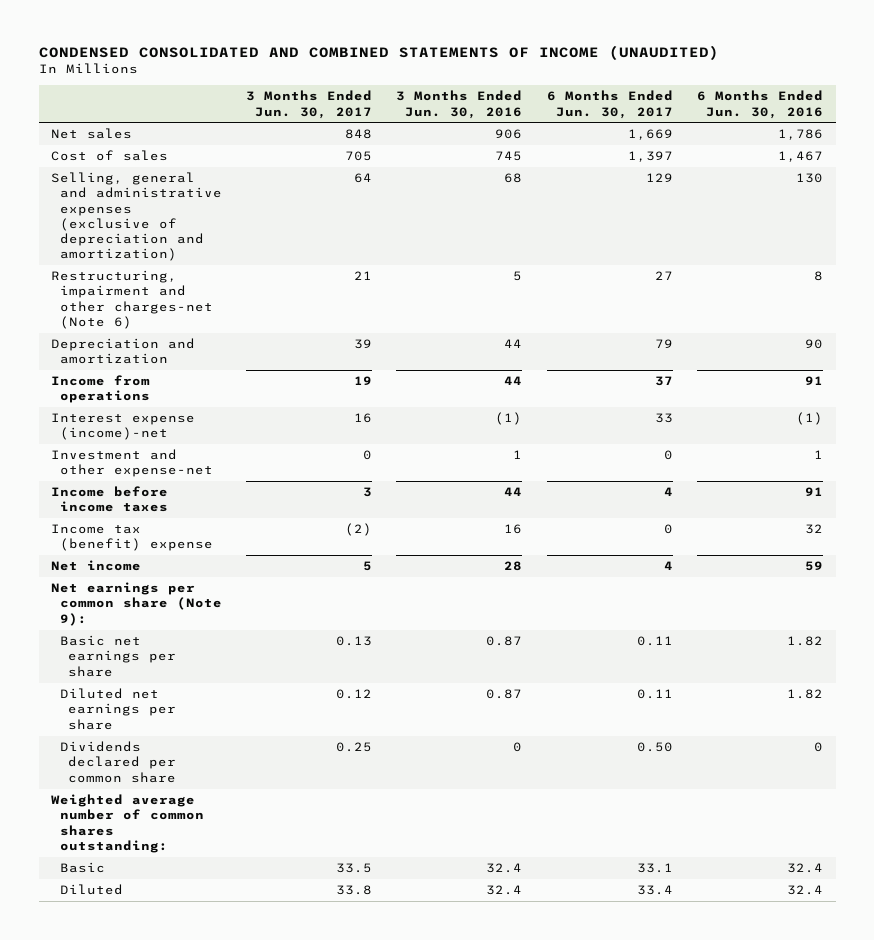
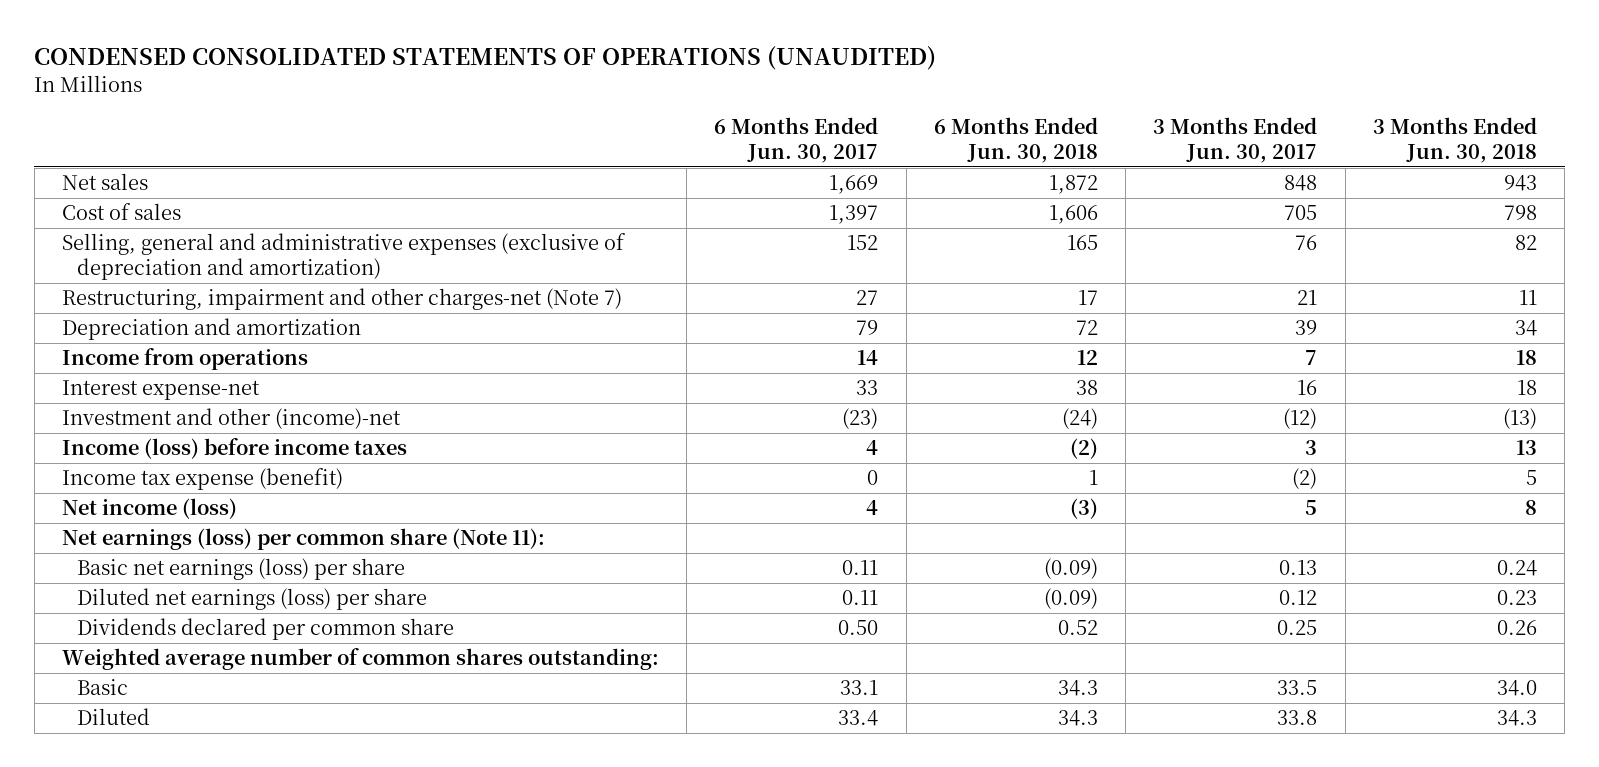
- CONDENSED CONSOLIDATED AND COMBINED STATEMENTS OF INCOME (UNAUDITED)
+ CONDENSED CONSOLIDATED STATEMENTS OF OPERATIONS (UNAUDITED)
- | 3 Months Ended Jun. 30, 2017 | 3 Months Ended Jun. 30, 2016 | 6 Months Ended Jun. 30, 2017 | 6 Months Ended Jun. 30, 2016
+ | 6 Months Ended Jun. 30, 2017 | 6 Months Ended Jun. 30, 2018 | 3 Months Ended Jun. 30, 2017 | 3 Months Ended Jun. 30, 2018
- Selling, general and administrative expenses (exclusive of depreciation and amortization) | 64 | 68 | 129 | 130
- Restructuring, impairment and other charges-net (Note 6) | 21 | 5 | 27 | 8
+ Selling, general and administrative expenses (exclusive of depreciation and amortization) | 152 | 165 | 76 | 82
+ Restructuring, impairment and other charges-net (Note 7) | 27 | 17 | 21 | 11
- Income from operations | 19 | 44 | 37 | 91
- Interest expense (income)-net | 16 | (1) | 33 | (1)
- Investment and other expense-net | 0 | 1 | 0 | 1
- Income before income taxes | 3 | 44 | 4 | 91
- Income tax (benefit) expense | (2) | 16 | 0 | 32
- Net income | 5 | 28 | 4 | 59
- Net earnings per common share (Note 9):
- Basic net earnings per share | 0.13 | 0.87 | 0.11 | 1.82
- Diluted net earnings per share | 0.12 | 0.87 | 0.11 | 1.82
+ Income from operations | 14 | 12 | 7 | 18
+ Interest expense-net | 33 | 38 | 16 | 18
+ Investment and other (income)-net | (23) | (24) | (12) | (13)
+ Income (loss) before income taxes | 4 | (2) | 3 | 13
+ Income tax expense (benefit) | 0 | 1 | (2) | 5
+ Net income (loss) | 4 | (3) | 5 | 8
+ Net earnings (loss) per common share (Note 11):
+ Basic net earnings (loss) per share | 0.11 | (0.09) | 0.13 | 0.24
+ Diluted net earnings (loss) per share | 0.11 | (0.09) | 0.12 | 0.23

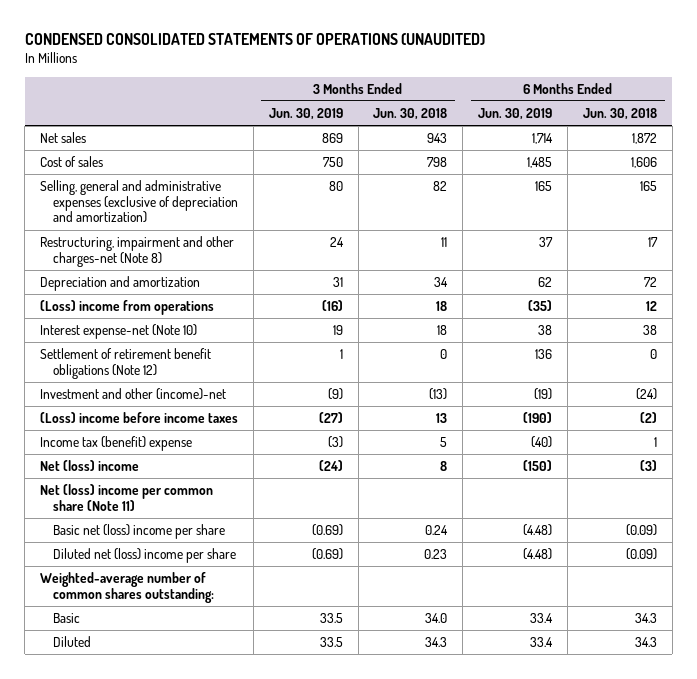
- | 6 Months Ended Jun. 30, 2017 | 6 Months Ended Jun. 30, 2018 | 3 Months Ended Jun. 30, 2017 | 3 Months Ended Jun. 30, 2018
+ | 3 Months Ended Jun. 30, 2019 | 3 Months Ended Jun. 30, 2018 | 6 Months Ended Jun. 30, 2019 | 6 Months Ended Jun. 30, 2018
- Restructuring, impairment and other charges-net (Note 7) | 27 | 17 | 21 | 11
+ Restructuring, impairment and other charges-net (Note 8) | 24 | 11 | 37 | 17
- Income from operations | 14 | 12 | 7 | 18
- Interest expense-net | 33 | 38 | 16 | 18
+ (Loss) income from operations | (16) | 18 | (35) | 12
+ Interest expense-net (Note 10) | 19 | 18 | 38 | 38
+ Settlement of retirement benefit obligations (Note 12) | 1 | 0 | 136 | 0
- Income (loss) before income taxes | 4 | (2) | 3 | 13
- Income tax expense (benefit) | 0 | 1 | (2) | 5
- Net income (loss) | 4 | (3) | 5 | 8
- Net earnings (loss) per common share (Note 11):
- Basic net earnings (loss) per share | 0.11 | (0.09) | 0.13 | 0.24
- Diluted net earnings (loss) per share | 0.11 | (0.09) | 0.12 | 0.23
- Dividends declared per common share | 0.50 | 0.52 | 0.25 | 0.26
- Weighted average number of common shares outstanding:
+ (Loss) income before income taxes | (27) | 13 | (190) | (2)
+ Income tax (benefit) expense | (3) | 5 | (40) | 1
+ Net (loss) income | (24) | 8 | (150) | (3)
+ Net (loss) income per common share (Note 11)
+ Basic net (loss) income per share | (0.69) | 0.24 | (4.48) | (0.09)
+ Diluted net (loss) income per share | (0.69) | 0.23 | (4.48) | (0.09)
+ Weighted-average number of common shares outstanding:

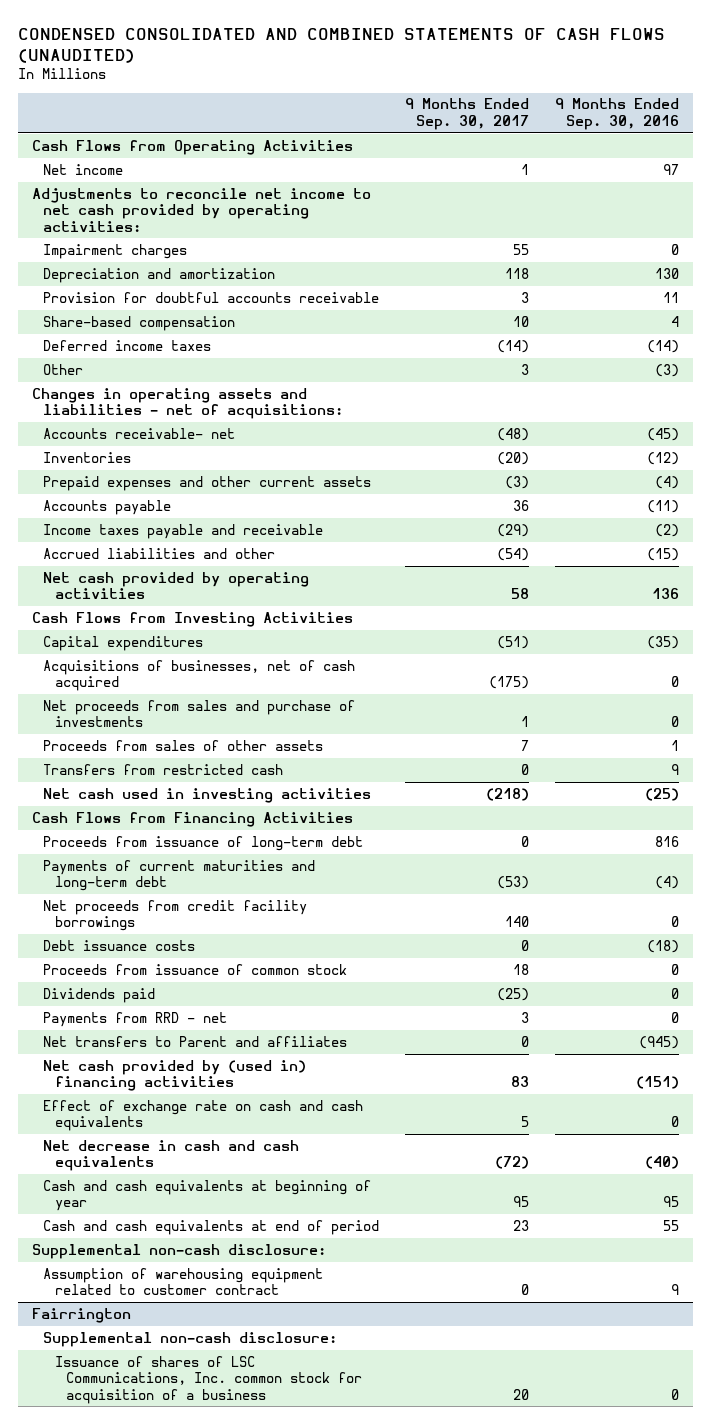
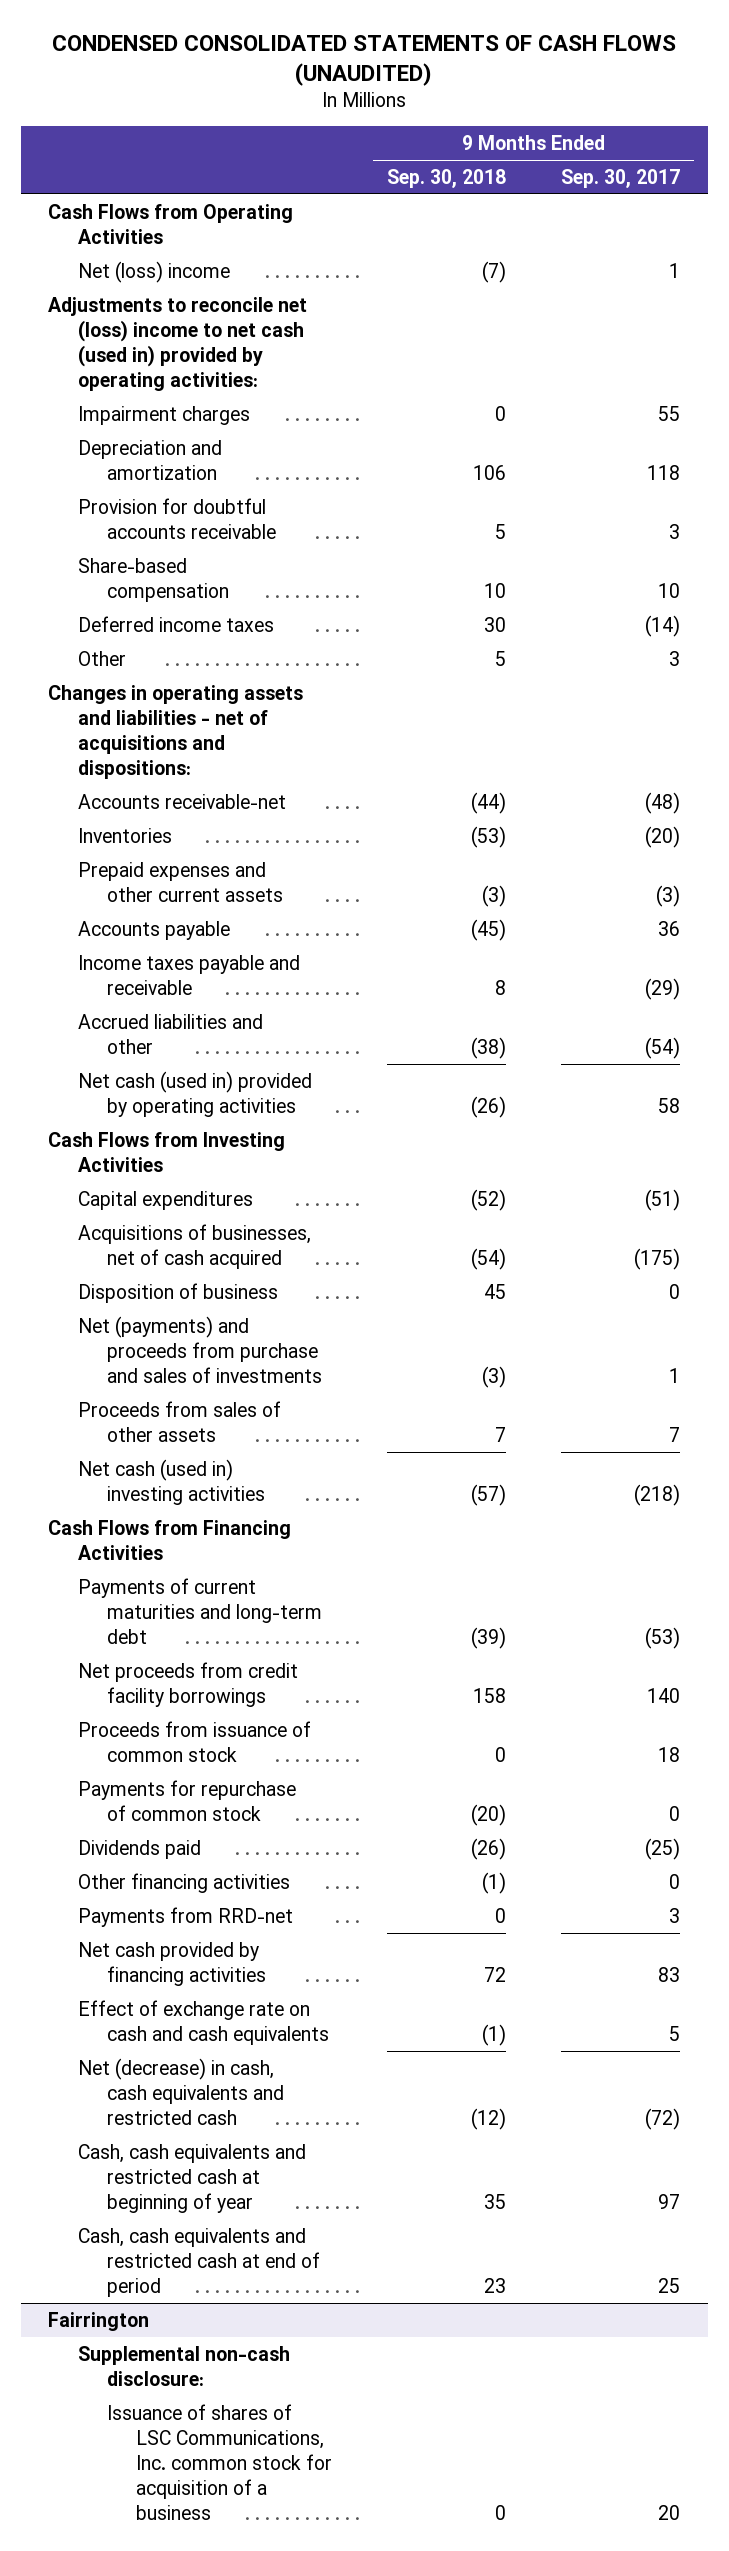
- CONDENSED CONSOLIDATED AND COMBINED STATEMENTS OF CASH FLOWS (UNAUDITED)
+ CONDENSED CONSOLIDATED STATEMENTS OF CASH FLOWS (UNAUDITED)
- | 9 Months Ended Sep. 30, 2017 | 9 Months Ended Sep. 30, 2016
+ | 9 Months Ended Sep. 30, 2018 | 9 Months Ended Sep. 30, 2017
- Net income | 1 | 97
- Adjustments to reconcile net income to net cash provided by operating activities:
+ Net (loss) income | (7) | 1
+ Adjustments to reconcile net (loss) income to net cash (used in) provided by operating activities:
- Changes in operating assets and liabilities - net of acquisitions:
- Accounts receivable- net | (48) | (45)
+ Changes in operating assets and liabilities - net of acquisitions and dispositions:
+ Accounts receivable-net | (44) | (48)
- Net cash provided by operating activities | 58 | 136
+ Net cash (used in) provided by operating activities | (26) | 58
- Net proceeds from sales and purchase of investments | 1 | 0
+ Disposition of business | 45 | 0
+ Net (payments) and proceeds from purchase and sales of investments | (3) | 1
- Transfers from restricted cash | 0 | 9
- Net cash used in investing activities | (218) | (25)
+ Net cash (used in) investing activities | (57) | (218)
- Proceeds from issuance of long-term debt | 0 | 816
- Debt issuance costs | 0 | (18)
+ Payments for repurchase of common stock | (20) | 0
- Payments from RRD - net | 3 | 0
- Net transfers to Parent and affiliates | 0 | (945)
- Net cash provided by (used in) financing activities | 83 | (151)
+ Other financing activities | (1) | 0
+ Payments from RRD-net | 0 | 3
+ Net cash provided by financing activities | 72 | 83
- Net decrease in cash and cash equivalents | (72) | (40)
- Cash and cash equivalents at beginning of year | 95 | 95
- Cash and cash equivalents at end of period | 23 | 55
- Supplemental non-cash disclosure:
- Assumption of warehousing equipment related to customer contract | 0 | 9
+ Net (decrease) in cash, cash equivalents and restricted cash | (12) | (72)
+ Cash, cash equivalents and restricted cash at beginning of year | 35 | 97
+ Cash, cash equivalents and restricted cash at end of period | 23 | 25

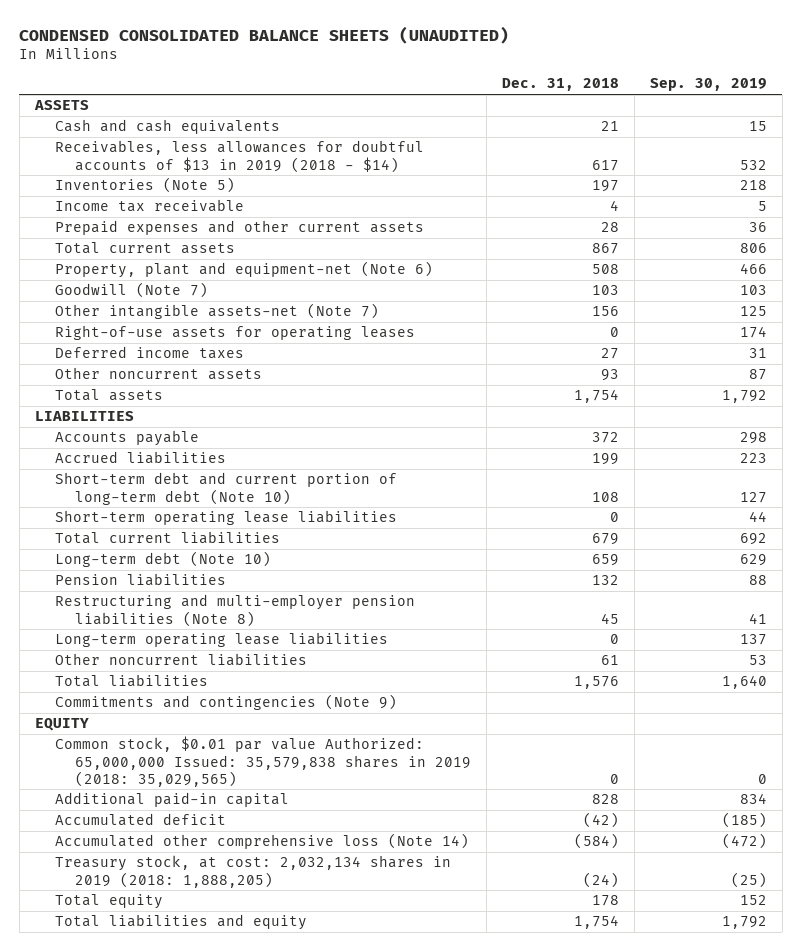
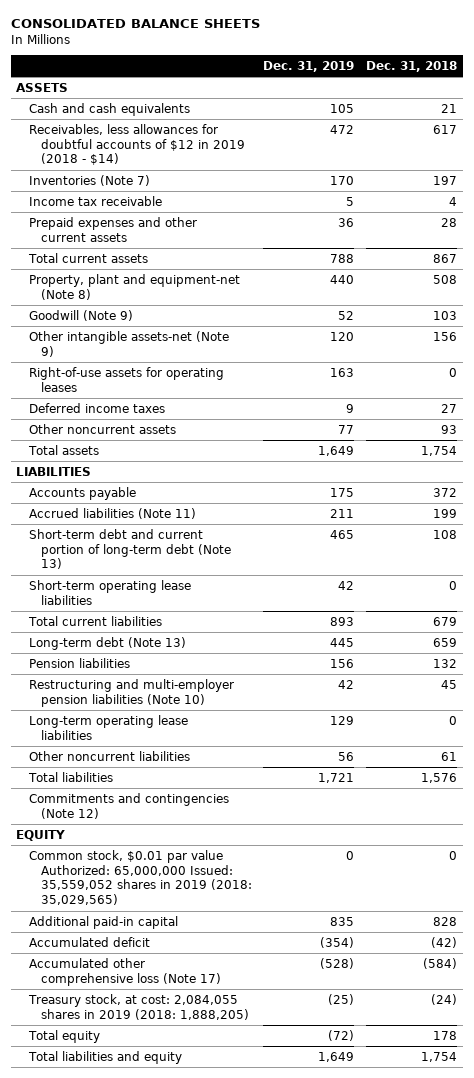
- CONDENSED CONSOLIDATED BALANCE SHEETS (UNAUDITED)
+ CONSOLIDATED BALANCE SHEETS
- | Dec. 31, 2018 | Sep. 30, 2019
+ | Dec. 31, 2019 | Dec. 31, 2018
- Receivables, less allowances for doubtful accounts of $13 in 2019 (2018 - $14) | 617 | 532
- Inventories (Note 5) | 197 | 218
+ Receivables, less allowances for doubtful accounts of $12 in 2019 (2018 - $14) | 472 | 617
+ Inventories (Note 7) | 170 | 197
- Property, plant and equipment-net (Note 6) | 508 | 466
- Goodwill (Note 7) | 103 | 103
- Other intangible assets-net (Note 7) | 156 | 125
+ Property, plant and equipment-net (Note 8) | 440 | 508
+ Goodwill (Note 9) | 52 | 103
+ Other intangible assets-net (Note 9) | 120 | 156
- Accrued liabilities | 199 | 223
- Short-term debt and current portion of long-term debt (Note 10) | 108 | 127
+ Accrued liabilities (Note 11) | 211 | 199
+ Short-term debt and current portion of long-term debt (Note 13) | 465 | 108
- Long-term debt (Note 10) | 659 | 629
+ Long-term debt (Note 13) | 445 | 659
- Restructuring and multi-employer pension liabilities (Note 8) | 45 | 41
+ Restructuring and multi-employer pension liabilities (Note 10) | 42 | 45
- Commitments and contingencies (Note 9)
+ Commitments and contingencies (Note 12)
- Common stock, $0.01 par value Authorized: 65,000,000 Issued: 35,579,838 shares in 2019 (2018: 35,029,565) | 0 | 0
+ Common stock, $0.01 par value Authorized: 65,000,000 Issued: 35,559,052 shares in 2019 (2018: 35,029,565) | 0 | 0
- Accumulated other comprehensive loss (Note 14) | (584) | (472)
- Treasury stock, at cost: 2,032,134 shares in 2019 (2018: 1,888,205) | (24) | (25)
+ Accumulated other comprehensive loss (Note 17) | (528) | (584)
+ Treasury stock, at cost: 2,084,055 shares in 2019 (2018: 1,888,205) | (25) | (24)

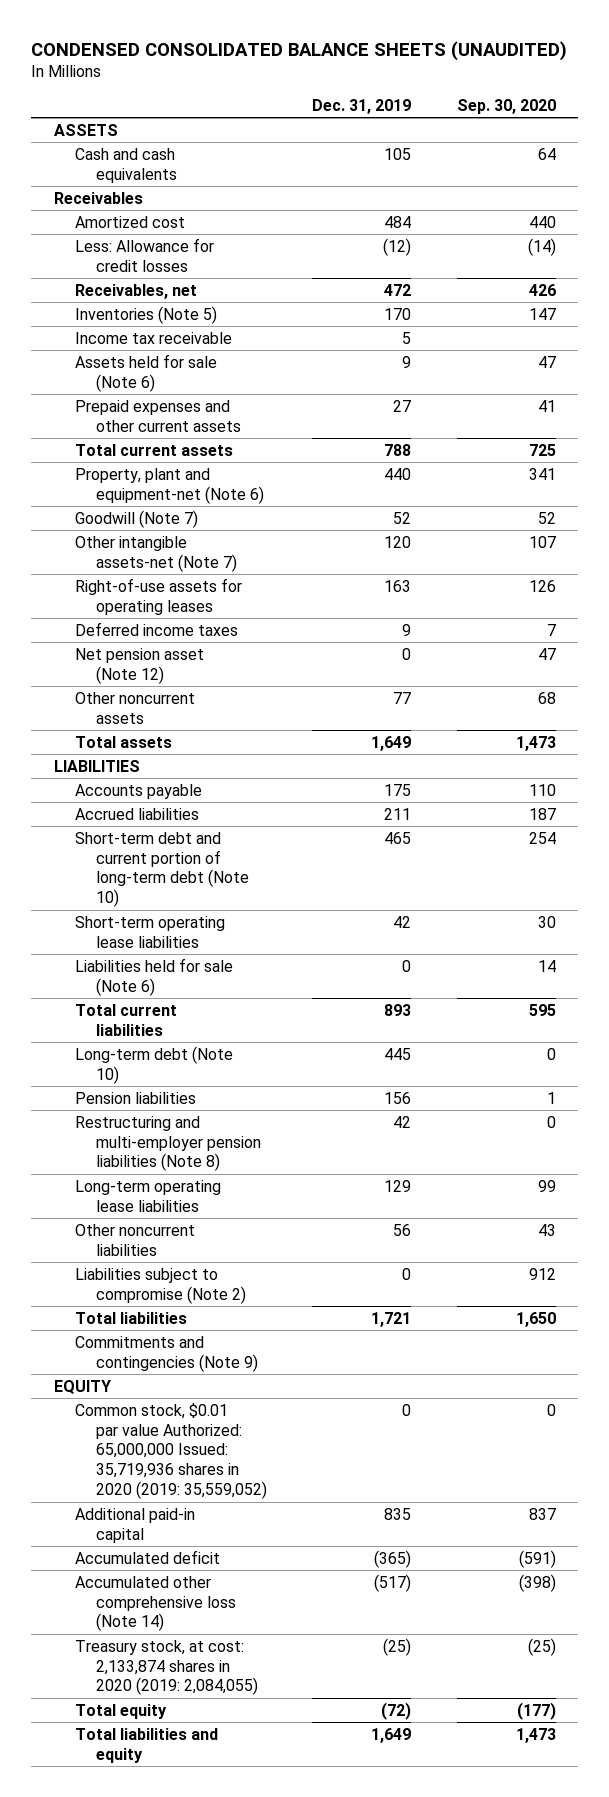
- CONSOLIDATED BALANCE SHEETS
+ CONDENSED CONSOLIDATED BALANCE SHEETS (UNAUDITED)
- | Dec. 31, 2019 | Dec. 31, 2018
+ | Dec. 31, 2019 | Sep. 30, 2020
- Receivables, less allowances for doubtful accounts of $12 in 2019 (2018 - $14) | 472 | 617
- Inventories (Note 7) | 170 | 197
+ Receivables
+ Amortized cost | 484 | 440
+ Less: Allowance for credit losses | (12) | (14)
+ Receivables, net | 472 | 426
+ Inventories (Note 5) | 170 | 147
- Prepaid expenses and other current assets | 36 | 28
+ Assets held for sale (Note 6) | 9 | 47
+ Prepaid expenses and other current assets | 27 | 41
- Property, plant and equipment-net (Note 8) | 440 | 508
- Goodwill (Note 9) | 52 | 103
- Other intangible assets-net (Note 9) | 120 | 156
+ Property, plant and equipment-net (Note 6) | 440 | 341
+ Goodwill (Note 7) | 52 | 52
+ Other intangible assets-net (Note 7) | 120 | 107
+ Net pension asset (Note 12) | 0 | 47
- Accrued liabilities (Note 11) | 211 | 199
- Short-term debt and current portion of long-term debt (Note 13) | 465 | 108
+ Accrued liabilities | 211 | 187
+ Short-term debt and current portion of long-term debt (Note 10) | 465 | 254
+ Liabilities held for sale (Note 6) | 0 | 14
- Long-term debt (Note 13) | 445 | 659
+ Long-term debt (Note 10) | 445 | 0
- Restructuring and multi-employer pension liabilities (Note 10) | 42 | 45
+ Restructuring and multi-employer pension liabilities (Note 8) | 42 | 0
+ Liabilities subject to compromise (Note 2) | 0 | 912
- Commitments and contingencies (Note 12)
+ Commitments and contingencies (Note 9)
- Common stock, $0.01 par value Authorized: 65,000,000 Issued: 35,559,052 shares in 2019 (2018: 35,029,565) | 0 | 0
+ Common stock, $0.01 par value Authorized: 65,000,000 Issued: 35,719,936 shares in 2020 (2019: 35,559,052) | 0 | 0
- Accumulated deficit | (354) | (42)
- Accumulated other comprehensive loss (Note 17) | (528) | (584)
- Treasury stock, at cost: 2,084,055 shares in 2019 (2018: 1,888,205) | (25) | (24)
+ Accumulated deficit | (365) | (591)
+ Accumulated other comprehensive loss (Note 14) | (517) | (398)
+ Treasury stock, at cost: 2,133,874 shares in 2020 (2019: 2,084,055) | (25) | (25)

